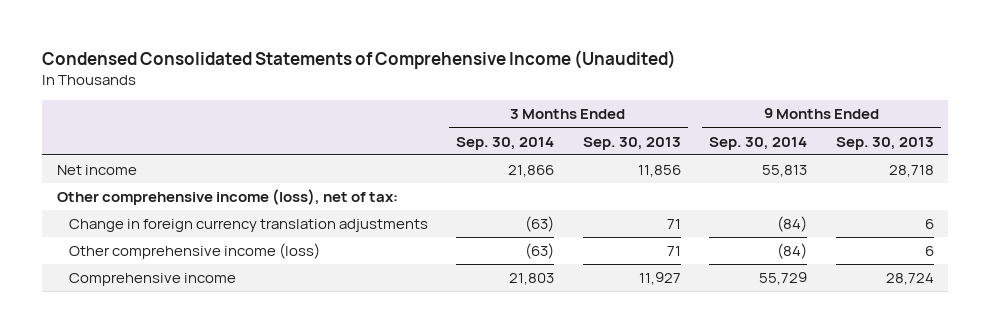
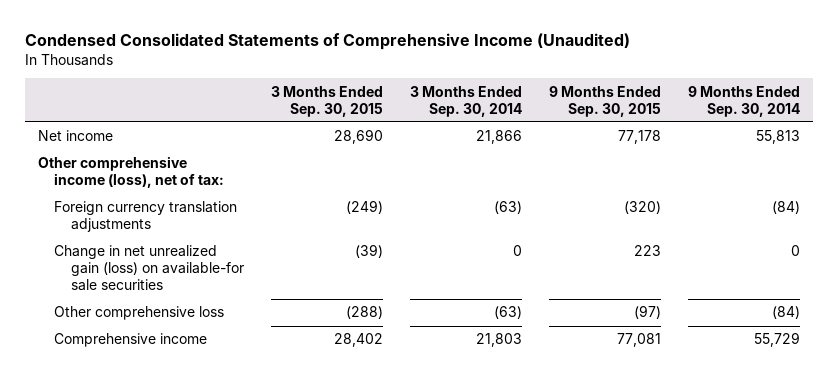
- | 3 Months Ended Sep. 30, 2014 | 3 Months Ended Sep. 30, 2013 | 9 Months Ended Sep. 30, 2014 | 9 Months Ended Sep. 30, 2013
+ | 3 Months Ended Sep. 30, 2015 | 3 Months Ended Sep. 30, 2014 | 9 Months Ended Sep. 30, 2015 | 9 Months Ended Sep. 30, 2014
- Change in foreign currency translation adjustments | (63) | 71 | (84) | 6
- Other comprehensive income (loss) | (63) | 71 | (84) | 6
+ Foreign currency translation adjustments | (249) | (63) | (320) | (84)
+ Change in net unrealized gain (loss) on available-for sale securities | (39) | 0 | 223 | 0
+ Other comprehensive loss | (288) | (63) | (97) | (84)

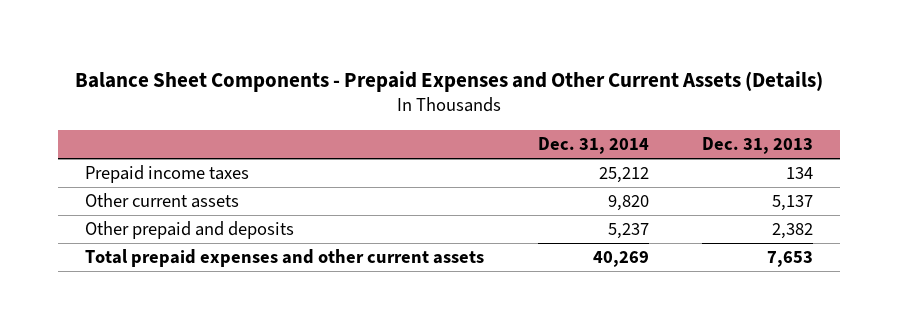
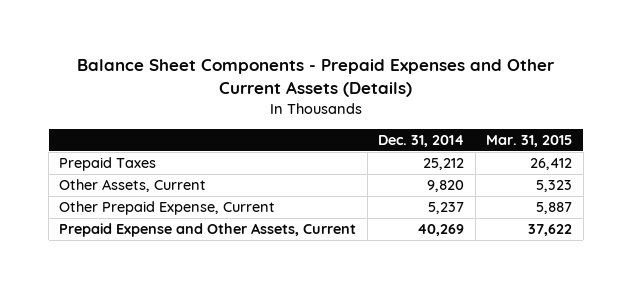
- | Dec. 31, 2014 | Dec. 31, 2013
+ | Dec. 31, 2014 | Mar. 31, 2015
- Prepaid income taxes | 25,212 | 134
- Other current assets | 9,820 | 5,137
- Other prepaid and deposits | 5,237 | 2,382
- Total prepaid expenses and other current assets | 40,269 | 7,653
+ Prepaid Taxes | 25,212 | 26,412
+ Other Assets, Current | 9,820 | 5,323
+ Other Prepaid Expense, Current | 5,237 | 5,887
+ Prepaid Expense and Other Assets, Current | 40,269 | 37,622

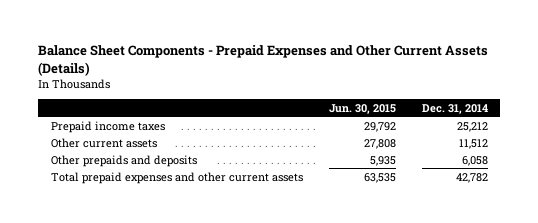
- | Dec. 31, 2014 | Mar. 31, 2015
+ | Jun. 30, 2015 | Dec. 31, 2014
- Prepaid Taxes | 25,212 | 26,412
- Other Assets, Current | 9,820 | 5,323
- Other Prepaid Expense, Current | 5,237 | 5,887
- Prepaid Expense and Other Assets, Current | 40,269 | 37,622
+ Prepaid income taxes | 29,792 | 25,212
+ Other current assets | 27,808 | 11,512
+ Other prepaids and deposits | 5,935 | 6,058
+ Total prepaid expenses and other current assets | 63,535 | 42,782

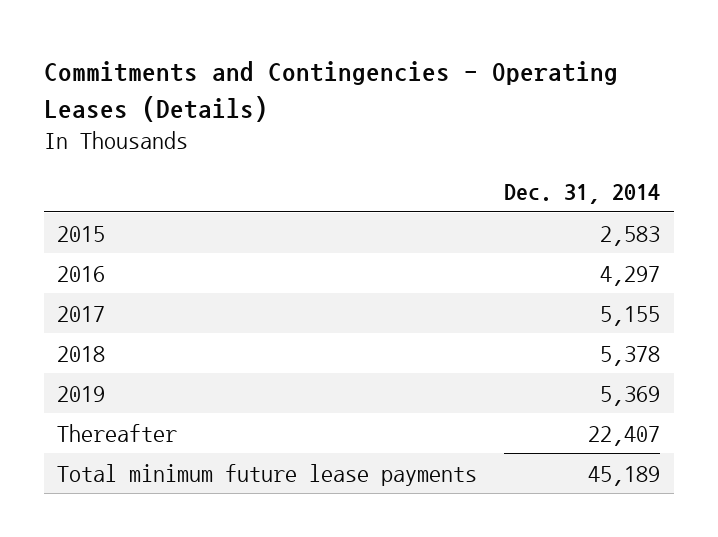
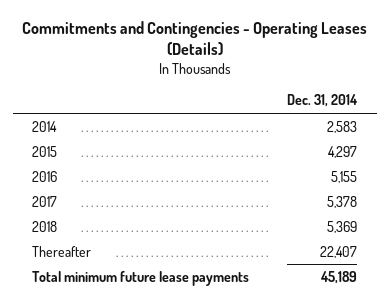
- 2015 | 2,583
- 2016 | 4,297
- 2017 | 5,155
- 2018 | 5,378
- 2019 | 5,369
+ 2014 | 2,583
+ 2015 | 4,297
+ 2016 | 5,155
+ 2017 | 5,378
+ 2018 | 5,369

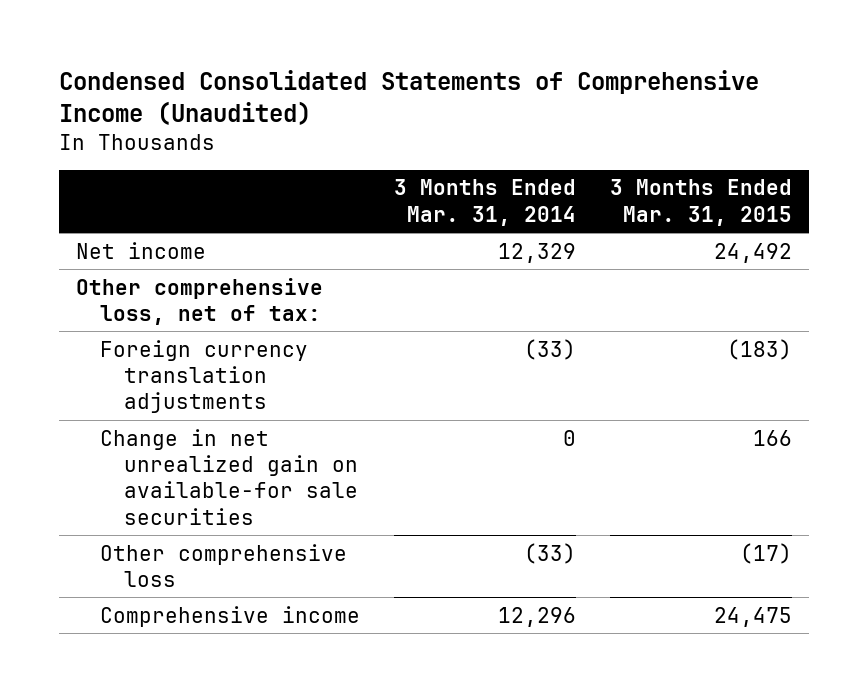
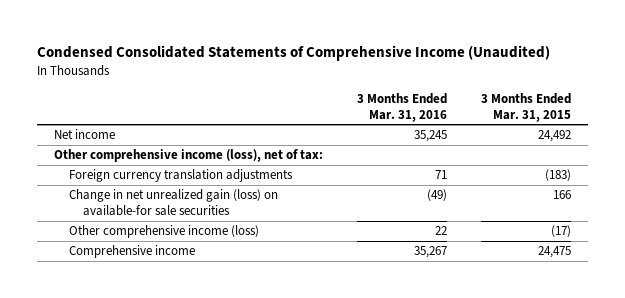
- | 3 Months Ended Mar. 31, 2014 | 3 Months Ended Mar. 31, 2015
+ | 3 Months Ended Mar. 31, 2016 | 3 Months Ended Mar. 31, 2015
- Other comprehensive loss, net of tax:
+ Other comprehensive income (loss), net of tax:
- Change in net unrealized gain on available-for sale securities | 0 | 166
- Other comprehensive loss | (33) | (17)
+ Change in net unrealized gain (loss) on available-for sale securities | (49) | 166
+ Other comprehensive income (loss) | 22 | (17)

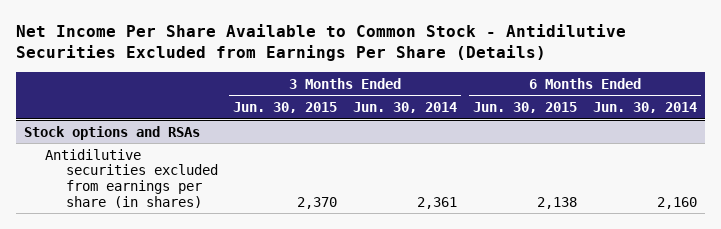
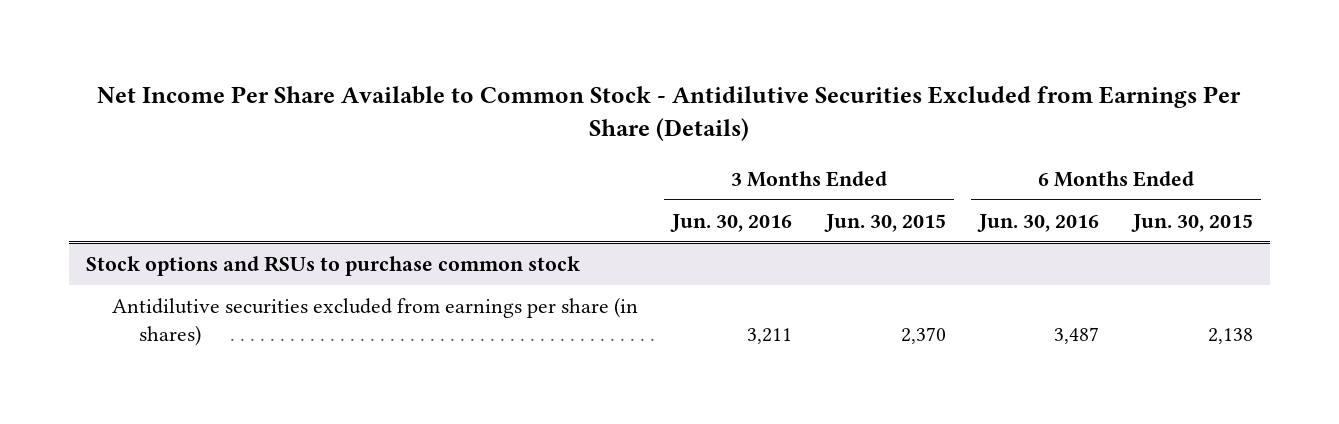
- | 3 Months Ended Jun. 30, 2015 | 3 Months Ended Jun. 30, 2014 | 6 Months Ended Jun. 30, 2015 | 6 Months Ended Jun. 30, 2014
+ | 3 Months Ended Jun. 30, 2016 | 3 Months Ended Jun. 30, 2015 | 6 Months Ended Jun. 30, 2016 | 6 Months Ended Jun. 30, 2015
- Stock options and RSAs
+ Stock options and RSUs to purchase common stock

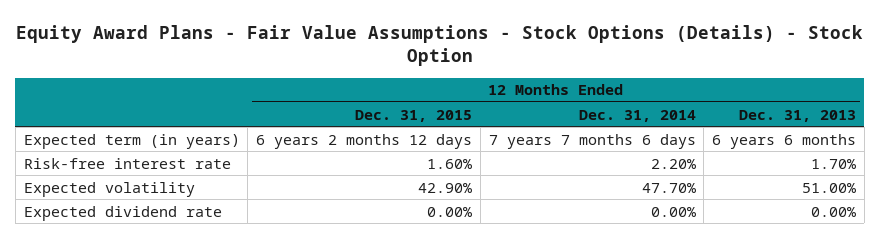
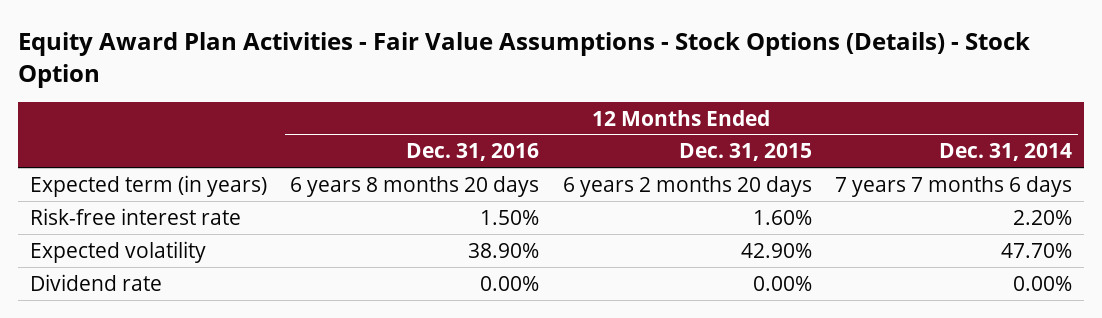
- Equity Award Plans - Fair Value Assumptions - Stock Options (Details) - Stock Option
+ Equity Award Plan Activities - Fair Value Assumptions - Stock Options (Details) - Stock Option
- | 12 Months Ended Dec. 31, 2015 | 12 Months Ended Dec. 31, 2014 | 12 Months Ended Dec. 31, 2013
+ | 12 Months Ended Dec. 31, 2016 | 12 Months Ended Dec. 31, 2015 | 12 Months Ended Dec. 31, 2014
- Expected term (in years) | 6 years 2 months 12 days | 7 years 7 months 6 days | 6 years 6 months
+ Expected term (in years) | 6 years 8 months 20 days | 6 years 2 months 20 days | 7 years 7 months 6 days
- Expected dividend rate | 0.00% | 0.00% | 0.00%
+ Dividend rate | 0.00% | 0.00% | 0.00%

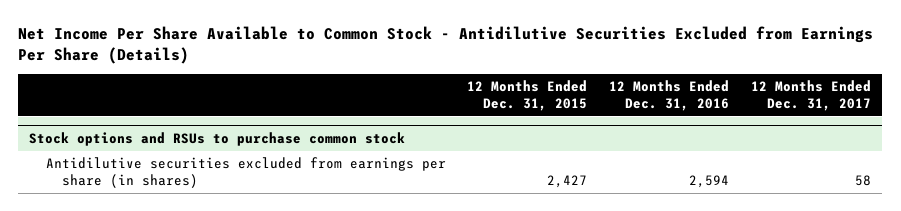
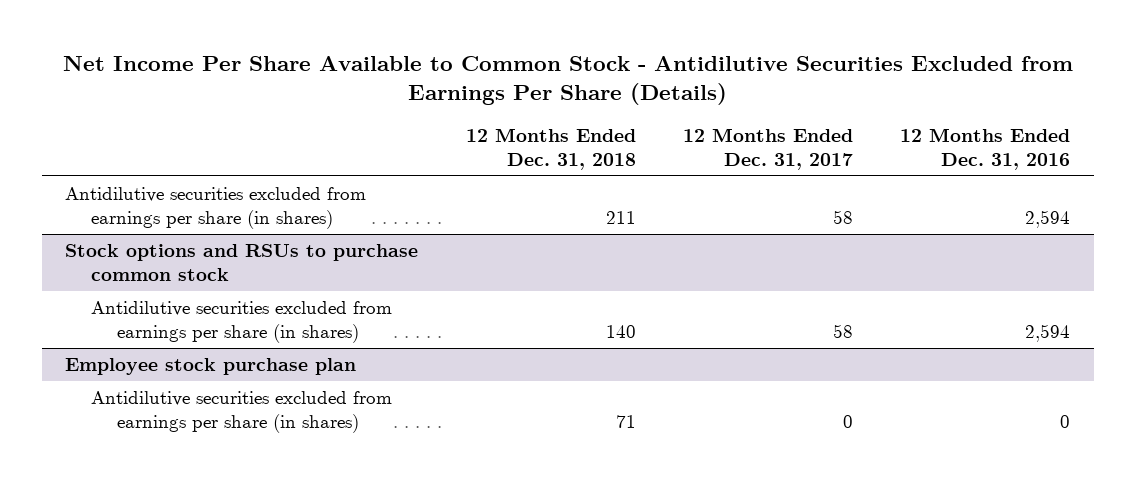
- | 12 Months Ended Dec. 31, 2015 | 12 Months Ended Dec. 31, 2016 | 12 Months Ended Dec. 31, 2017
+ | 12 Months Ended Dec. 31, 2018 | 12 Months Ended Dec. 31, 2017 | 12 Months Ended Dec. 31, 2016
+ Antidilutive securities excluded from earnings per share (in shares) | 211 | 58 | 2,594
+ Employee stock purchase plan
+ Antidilutive securities excluded from earnings per share (in shares) | 71 | 0 | 0

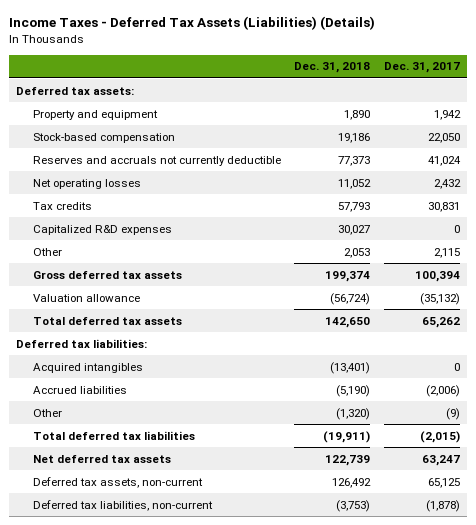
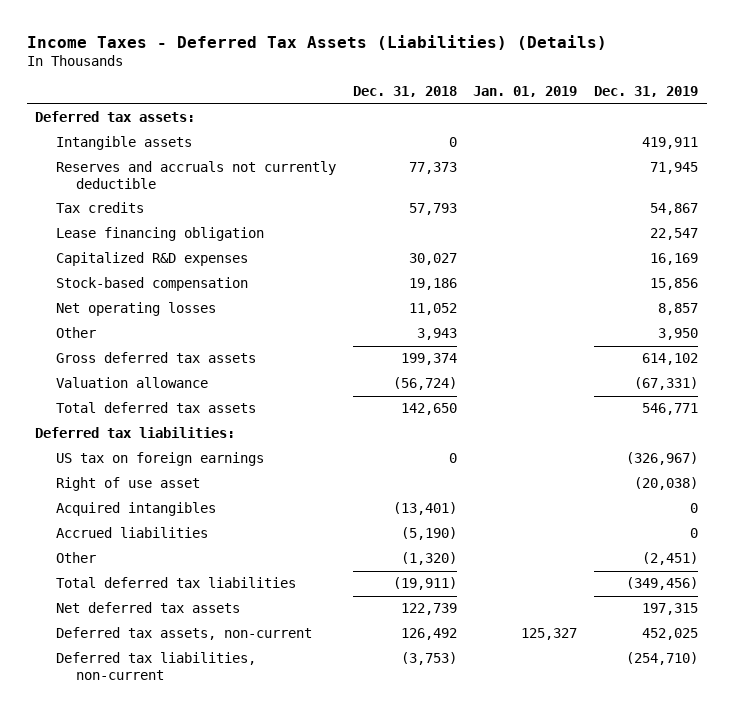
- | Dec. 31, 2018 | Dec. 31, 2017
+ | Dec. 31, 2018 | Jan. 01, 2019 | Dec. 31, 2019
- Property and equipment | 1,890 | 1,942
+ Intangible assets | 0 | | 419,911
+ Lease financing obligation | | | 22,547
- Other | 2,053 | 2,115
moved down: Stock-based compensation | 19,186 | | 15,856
moved down: Net operating losses | 11,052 | | 8,857
+ Other | 3,943 | | 3,950
+ US tax on foreign earnings | 0 | | (326,967)
+ Right of use asset | | | (20,038)

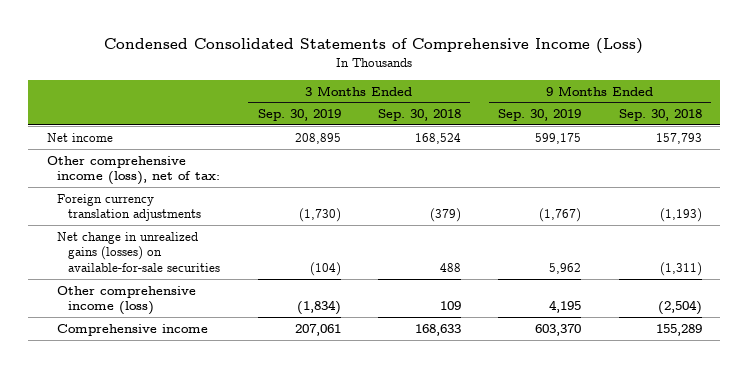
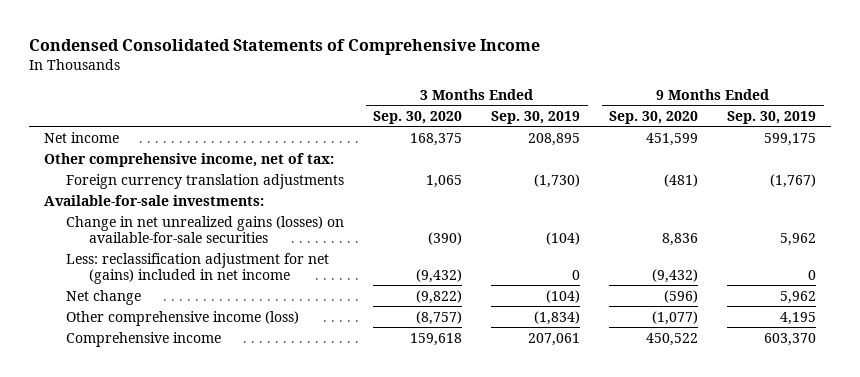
- Condensed Consolidated Statements of Comprehensive Income (Loss)
+ Condensed Consolidated Statements of Comprehensive Income
- | 3 Months Ended Sep. 30, 2019 | 3 Months Ended Sep. 30, 2018 | 9 Months Ended Sep. 30, 2019 | 9 Months Ended Sep. 30, 2018
+ | 3 Months Ended Sep. 30, 2020 | 3 Months Ended Sep. 30, 2019 | 9 Months Ended Sep. 30, 2020 | 9 Months Ended Sep. 30, 2019
- Other comprehensive income (loss), net of tax:
+ Other comprehensive income, net of tax:
- Net change in unrealized gains (losses) on available-for-sale securities | (104) | 488 | 5,962 | (1,311)
+ Available-for-sale investments:
+ Change in net unrealized gains (losses) on available-for-sale securities | (390) | (104) | 8,836 | 5,962
+ Less: reclassification adjustment for net (gains) included in net income | (9,432) | 0 | (9,432) | 0
+ Net change | (9,822) | (104) | (596) | 5,962

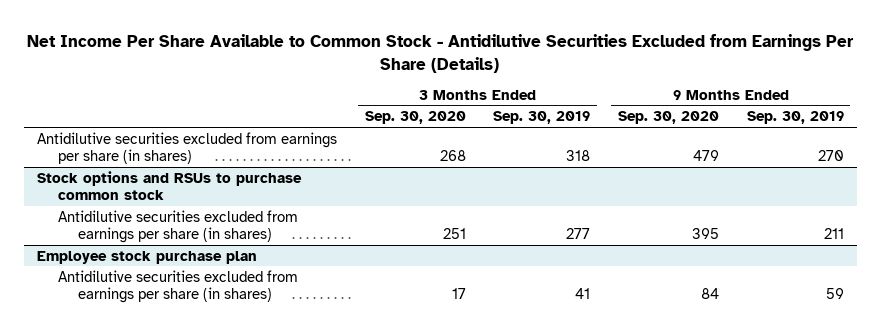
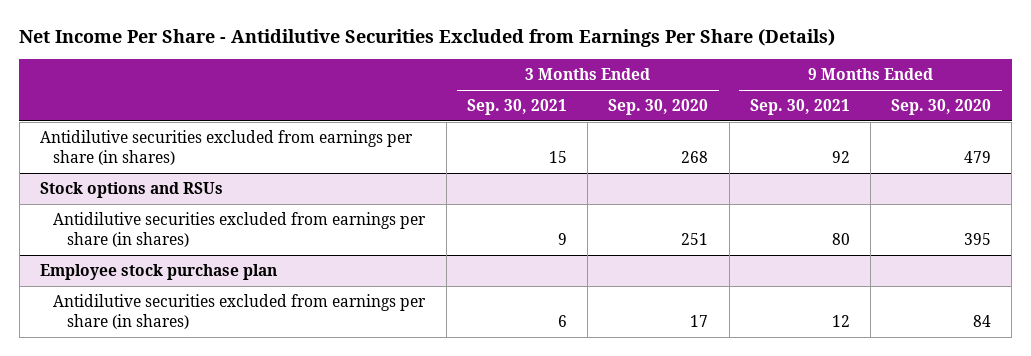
- Net Income Per Share Available to Common Stock - Antidilutive Securities Excluded from Earnings Per Share (Details)
+ Net Income Per Share - Antidilutive Securities Excluded from Earnings Per Share (Details)
- | 3 Months Ended Sep. 30, 2020 | 3 Months Ended Sep. 30, 2019 | 9 Months Ended Sep. 30, 2020 | 9 Months Ended Sep. 30, 2019
+ | 3 Months Ended Sep. 30, 2021 | 3 Months Ended Sep. 30, 2020 | 9 Months Ended Sep. 30, 2021 | 9 Months Ended Sep. 30, 2020
- Stock options and RSUs to purchase common stock
+ Stock options and RSUs

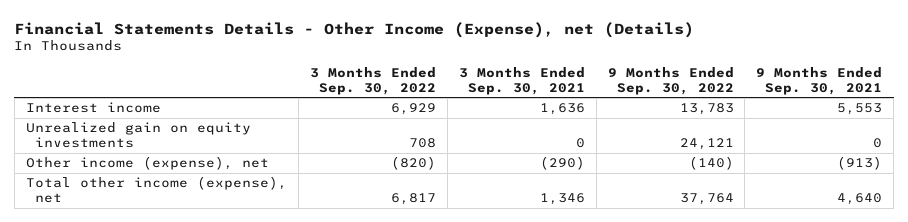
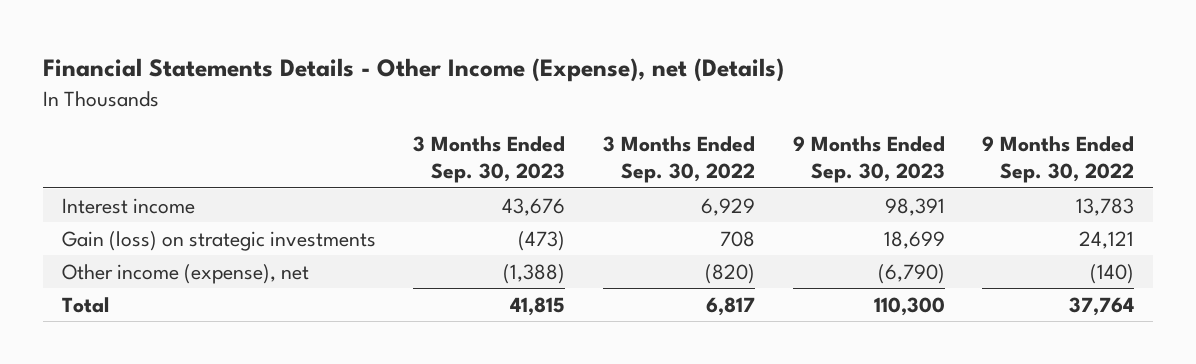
- | 3 Months Ended Sep. 30, 2022 | 3 Months Ended Sep. 30, 2021 | 9 Months Ended Sep. 30, 2022 | 9 Months Ended Sep. 30, 2021
+ | 3 Months Ended Sep. 30, 2023 | 3 Months Ended Sep. 30, 2022 | 9 Months Ended Sep. 30, 2023 | 9 Months Ended Sep. 30, 2022
- Unrealized gain on equity investments | 708 | 0 | 24,121 | 0
+ Gain (loss) on strategic investments | (473) | 708 | 18,699 | 24,121
- Total other income (expense), net | 6,817 | 1,346 | 37,764 | 4,640
+ Total | 41,815 | 6,817 | 110,300 | 37,764

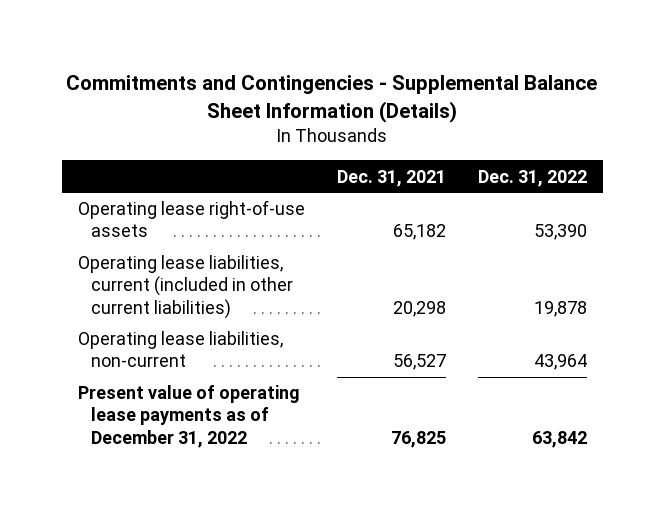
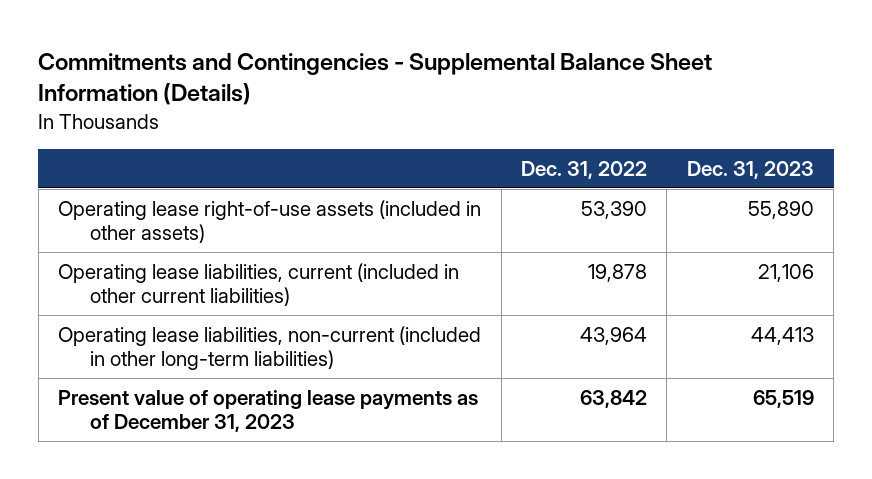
- | Dec. 31, 2021 | Dec. 31, 2022
+ | Dec. 31, 2022 | Dec. 31, 2023
- Operating lease right-of-use assets | 65,182 | 53,390
+ Operating lease right-of-use assets (included in other assets) | 53,390 | 55,890
- Operating lease liabilities, non-current | 56,527 | 43,964
- Present value of operating lease payments as of December 31, 2022 | 76,825 | 63,842
+ Operating lease liabilities, non-current (included in other long-term liabilities) | 43,964 | 44,413
+ Present value of operating lease payments as of December 31, 2023 | 63,842 | 65,519

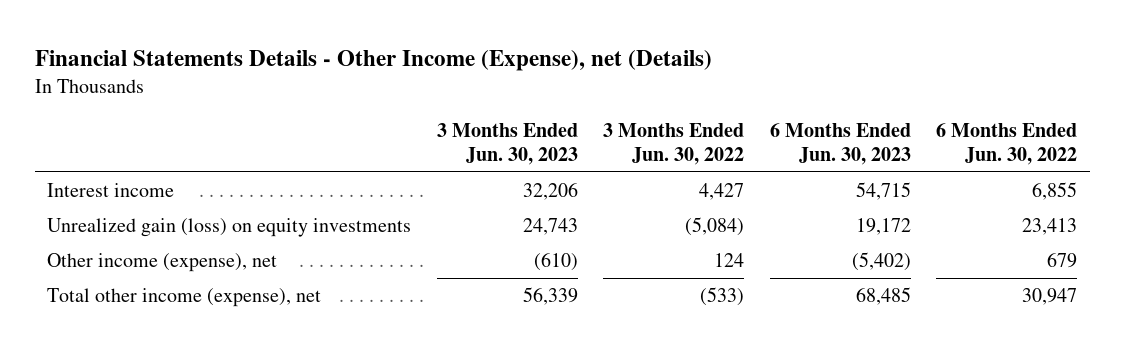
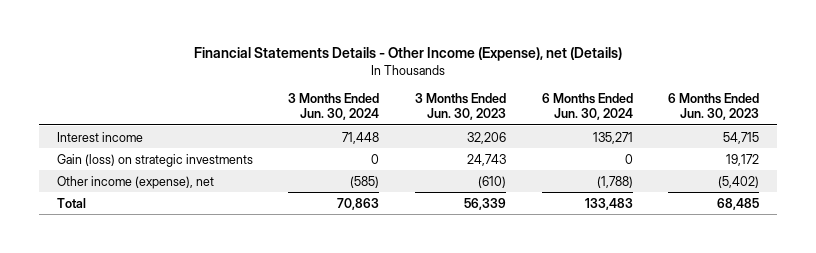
- | 3 Months Ended Jun. 30, 2023 | 3 Months Ended Jun. 30, 2022 | 6 Months Ended Jun. 30, 2023 | 6 Months Ended Jun. 30, 2022
+ | 3 Months Ended Jun. 30, 2024 | 3 Months Ended Jun. 30, 2023 | 6 Months Ended Jun. 30, 2024 | 6 Months Ended Jun. 30, 2023
- Unrealized gain (loss) on equity investments | 24,743 | (5,084) | 19,172 | 23,413
+ Gain (loss) on strategic investments | 0 | 24,743 | 0 | 19,172
- Total other income (expense), net | 56,339 | (533) | 68,485 | 30,947
+ Total | 70,863 | 56,339 | 133,483 | 68,485

